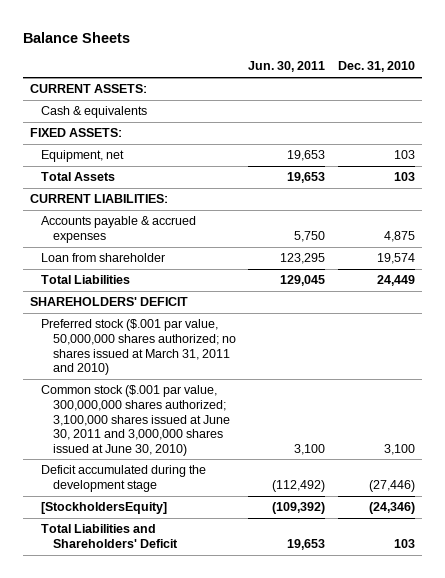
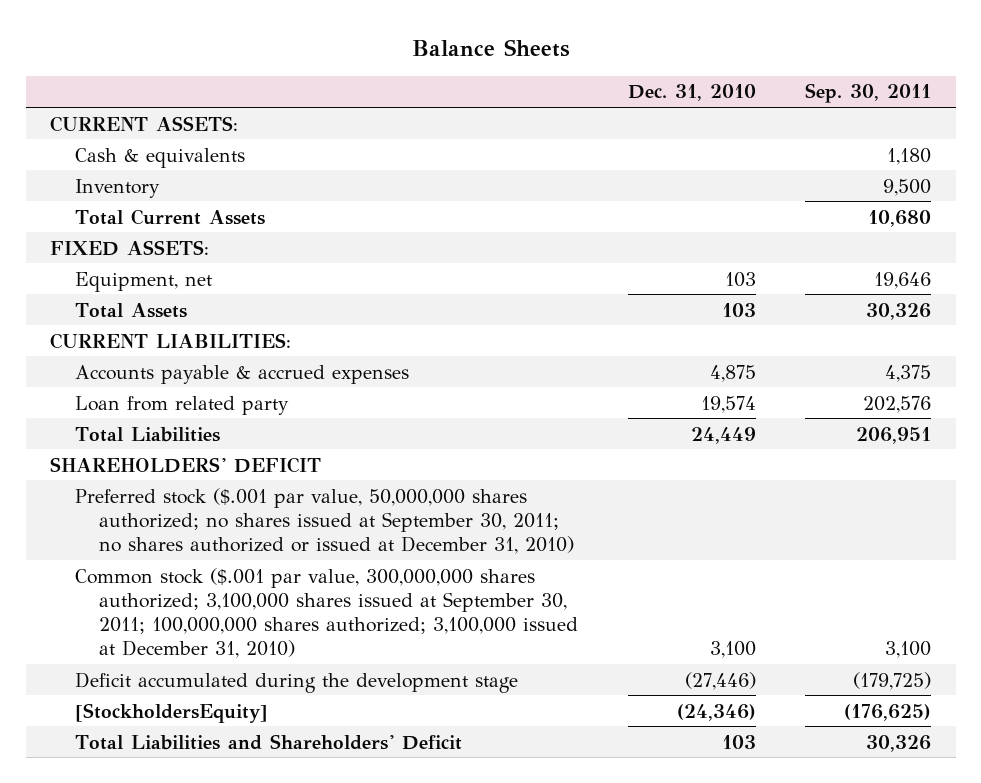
- | Jun. 30, 2011 | Dec. 31, 2010
+ | Dec. 31, 2010 | Sep. 30, 2011
+ Inventory | | 9,500
+ Total Current Assets | | 10,680
- Loan from shareholder | 123,295 | 19,574
+ Loan from related party | 19,574 | 202,576
- Preferred stock ($.001 par value, 50,000,000 shares authorized; no shares issued at March 31, 2011 and 2010)
- Common stock ($.001 par value, 300,000,000 shares authorized; 3,100,000 shares issued at June 30, 2011 and 3,000,000 shares issued at June 30, 2010) | 3,100 | 3,100
+ Preferred stock ($.001 par value, 50,000,000 shares authorized; no shares issued at September 30, 2011; no shares authorized or issued at December 31, 2010)
+ Common stock ($.001 par value, 300,000,000 shares authorized; 3,100,000 shares issued at September 30, 2011; 100,000,000 shares authorized; 3,100,000 issued at December 31, 2010) | 3,100 | 3,100

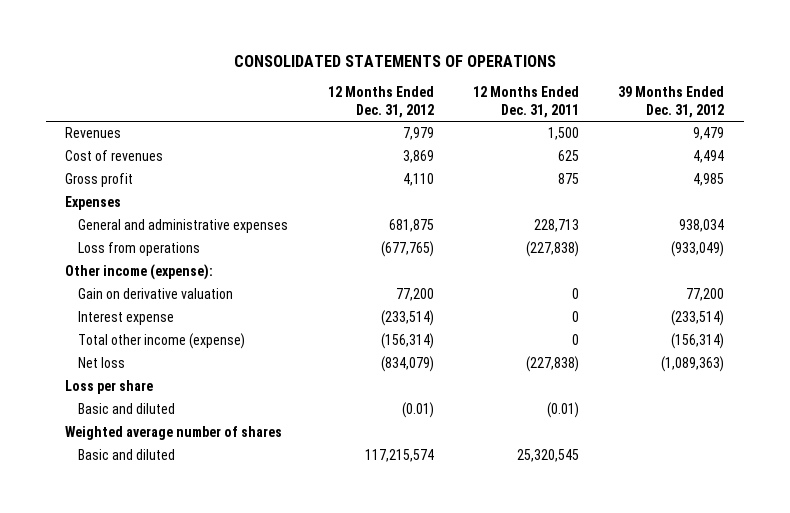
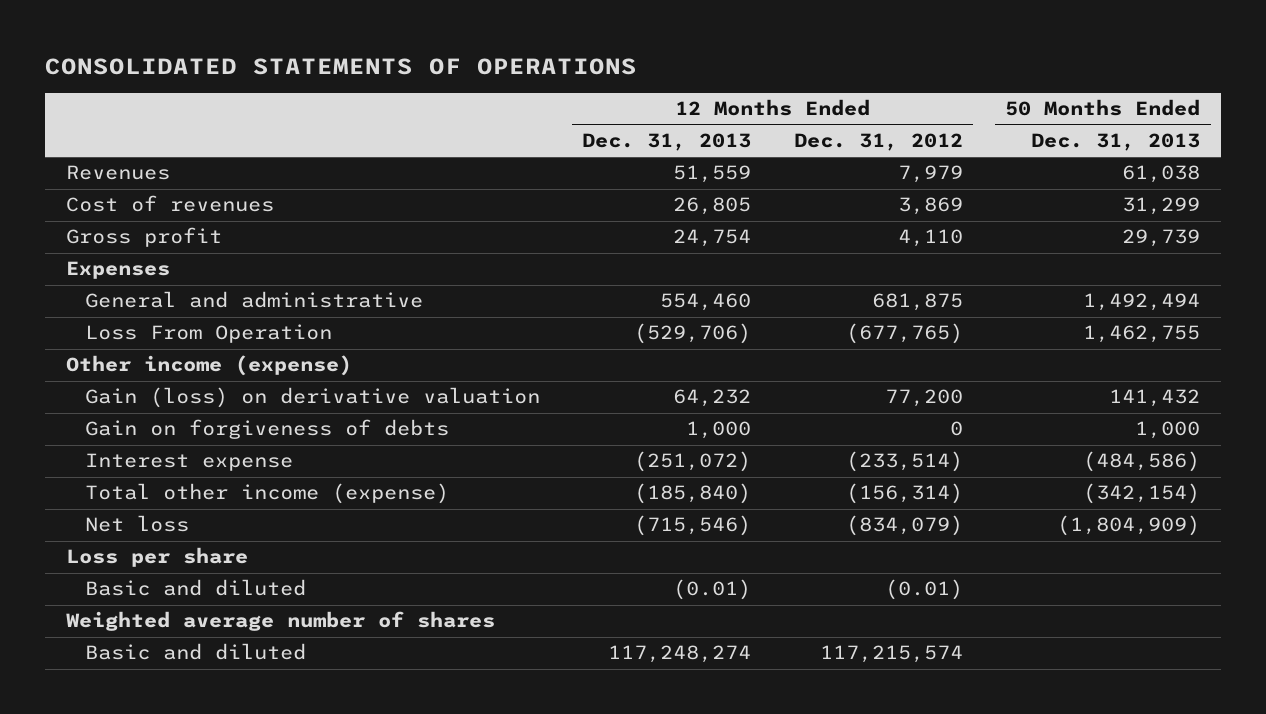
- | 12 Months Ended Dec. 31, 2012 | 12 Months Ended Dec. 31, 2011 | 39 Months Ended Dec. 31, 2012
+ | 12 Months Ended Dec. 31, 2013 | 12 Months Ended Dec. 31, 2012 | 50 Months Ended Dec. 31, 2013
- General and administrative expenses | 681,875 | 228,713 | 938,034
- Loss from operations | (677,765) | (227,838) | (933,049)
- Other income (expense):
- Gain on derivative valuation | 77,200 | 0 | 77,200
+ General and administrative | 554,460 | 681,875 | 1,492,494
+ Loss From Operation | (529,706) | (677,765) | 1,462,755
+ Other income (expense)
+ Gain (loss) on derivative valuation | 64,232 | 77,200 | 141,432
+ Gain on forgiveness of debts | 1,000 | 0 | 1,000

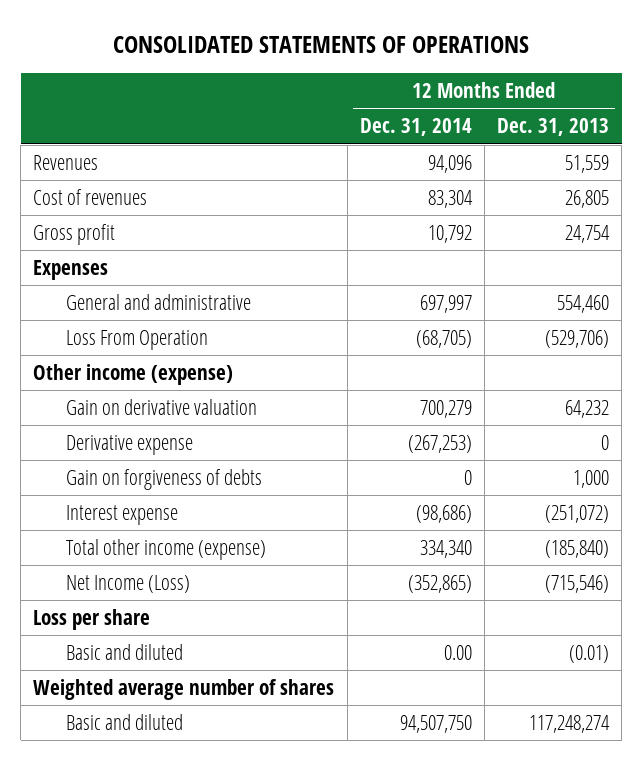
- | 12 Months Ended Dec. 31, 2013 | 12 Months Ended Dec. 31, 2012 | 50 Months Ended Dec. 31, 2013
+ | 12 Months Ended Dec. 31, 2014 | 12 Months Ended Dec. 31, 2013
- Gain (loss) on derivative valuation | 64,232 | 77,200 | 141,432
+ Gain on derivative valuation | 700,279 | 64,232
+ Derivative expense | (267,253) | 0
- Net loss | (715,546) | (834,079) | (1,804,909)
+ Net Income (Loss) | (352,865) | (715,546)

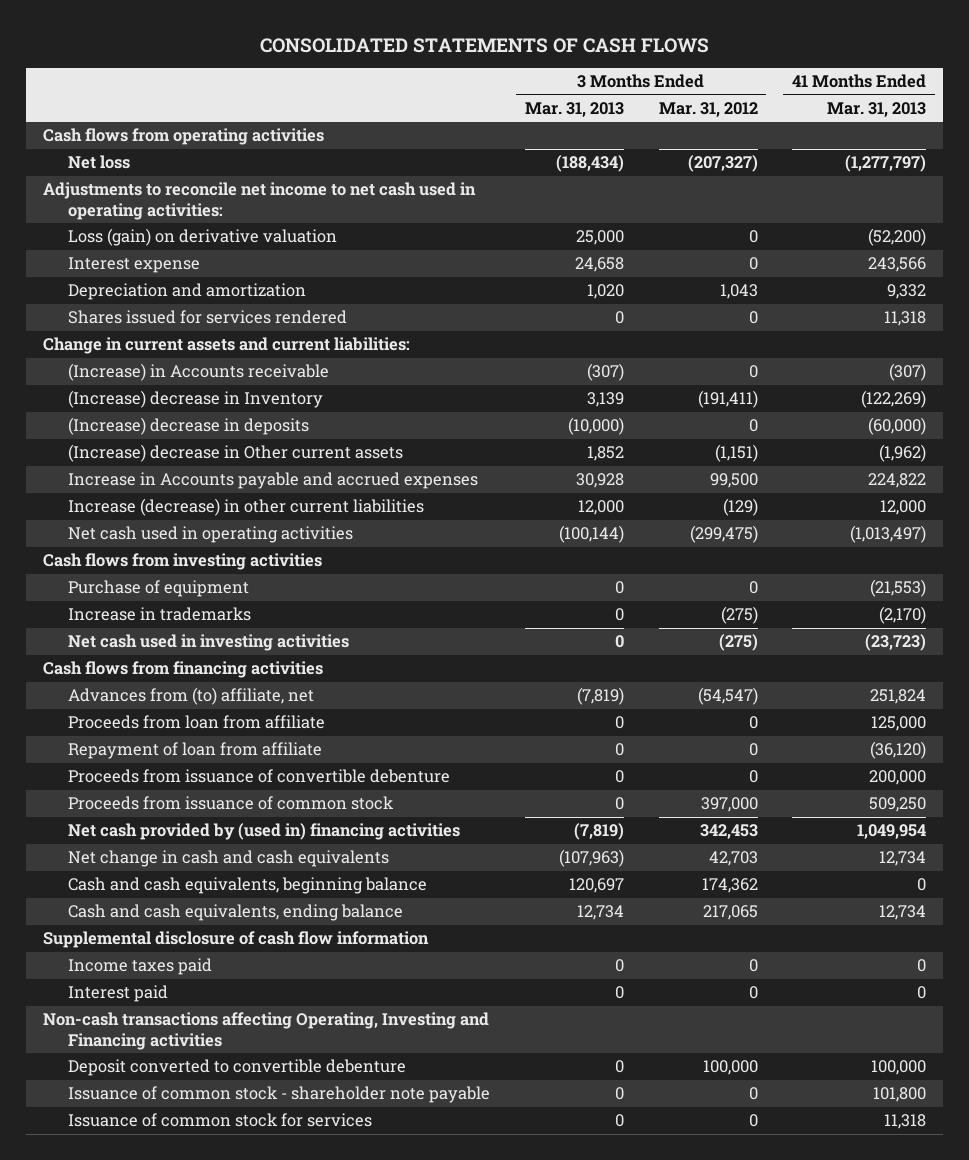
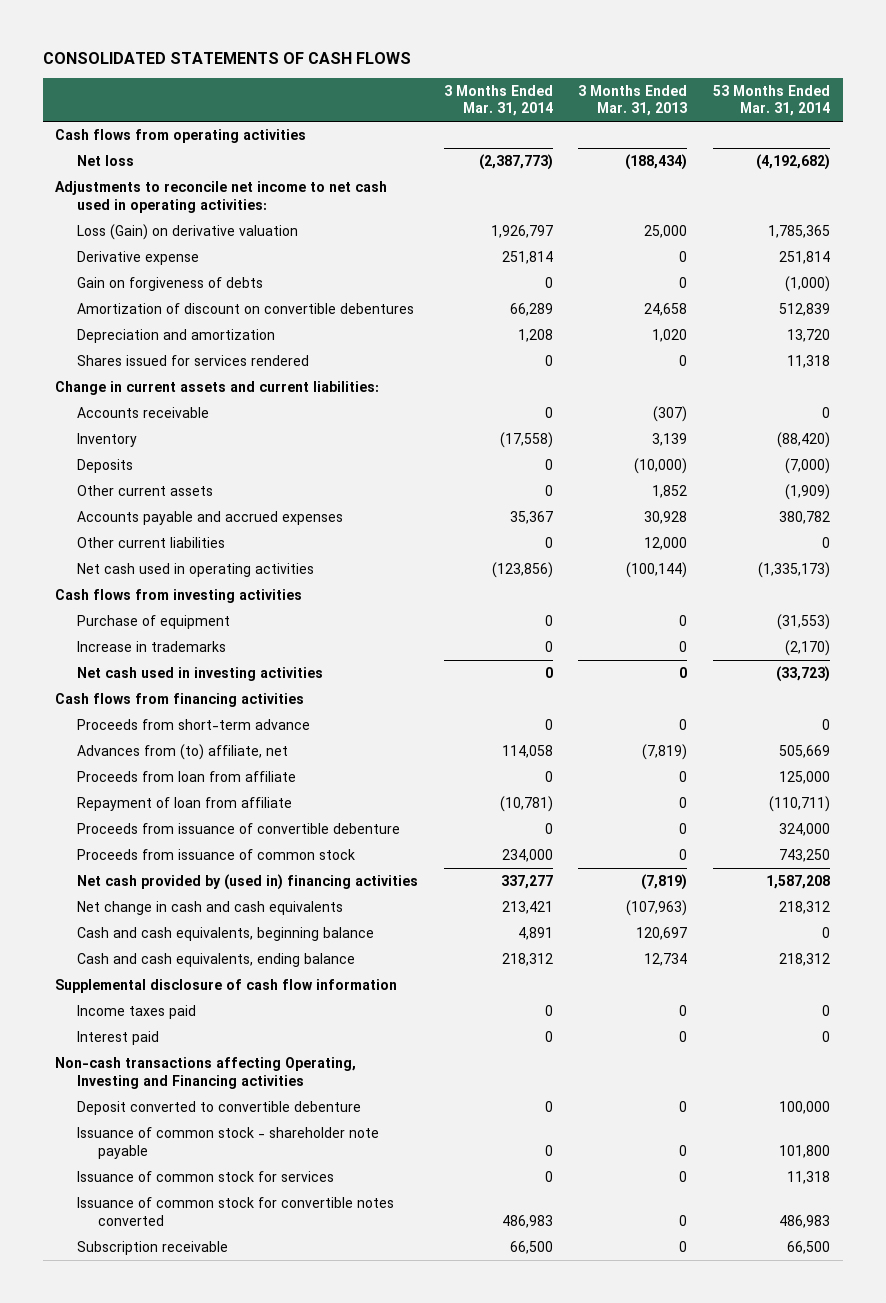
- | 3 Months Ended Mar. 31, 2013 | 3 Months Ended Mar. 31, 2012 | 41 Months Ended Mar. 31, 2013
+ | 3 Months Ended Mar. 31, 2014 | 3 Months Ended Mar. 31, 2013 | 53 Months Ended Mar. 31, 2014
- Loss (gain) on derivative valuation | 25,000 | 0 | (52,200)
- Interest expense | 24,658 | 0 | 243,566
+ Loss (Gain) on derivative valuation | 1,926,797 | 25,000 | 1,785,365
+ Derivative expense | 251,814 | 0 | 251,814
+ Gain on forgiveness of debts | 0 | 0 | (1,000)
+ Amortization of discount on convertible debentures | 66,289 | 24,658 | 512,839
- (Increase) in Accounts receivable | (307) | 0 | (307)
- (Increase) decrease in Inventory | 3,139 | (191,411) | (122,269)
- (Increase) decrease in deposits | (10,000) | 0 | (60,000)
- (Increase) decrease in Other current assets | 1,852 | (1,151) | (1,962)
- Increase in Accounts payable and accrued expenses | 30,928 | 99,500 | 224,822
- Increase (decrease) in other current liabilities | 12,000 | (129) | 12,000
+ Accounts receivable | 0 | (307) | 0
+ Inventory | (17,558) | 3,139 | (88,420)
+ Deposits | 0 | (10,000) | (7,000)
+ Other current assets | 0 | 1,852 | (1,909)
+ Accounts payable and accrued expenses | 35,367 | 30,928 | 380,782
+ Other current liabilities | 0 | 12,000 | 0
+ Proceeds from short-term advance | 0 | 0 | 0
+ Issuance of common stock for convertible notes converted | 486,983 | 0 | 486,983
+ Subscription receivable | 66,500 | 0 | 66,500

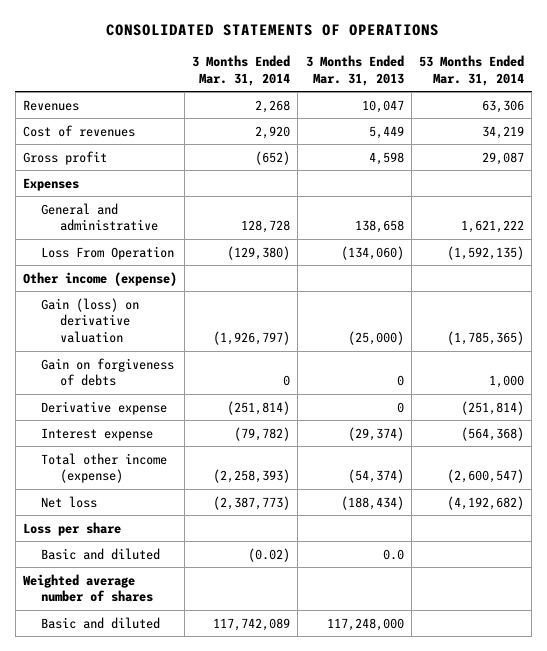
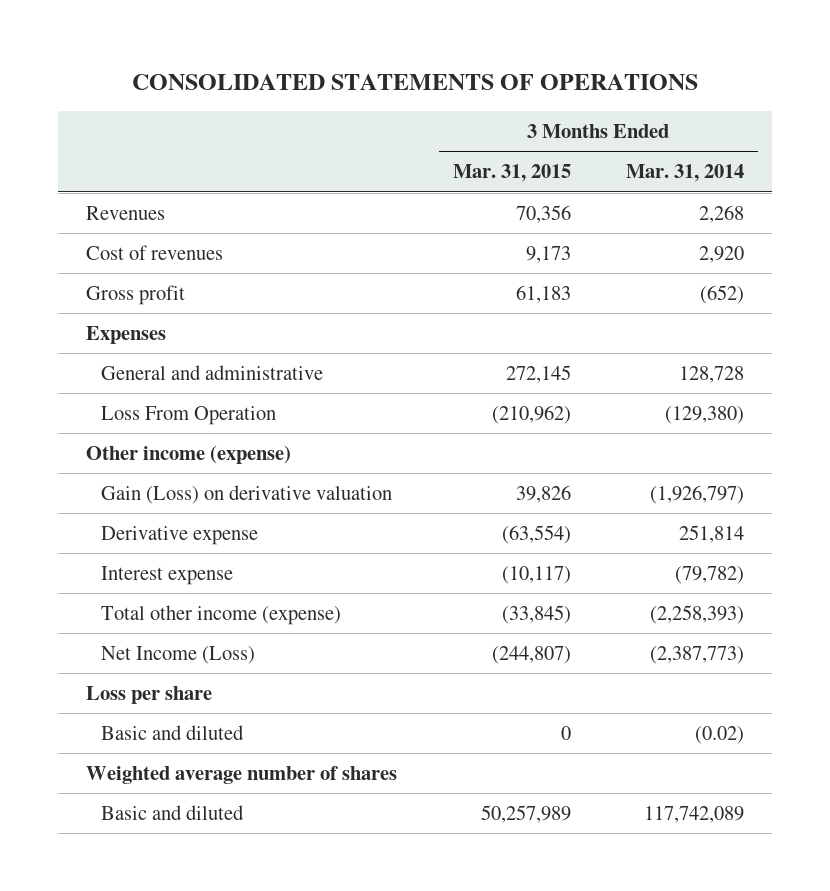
- | 3 Months Ended Mar. 31, 2014 | 3 Months Ended Mar. 31, 2013 | 53 Months Ended Mar. 31, 2014
+ | 3 Months Ended Mar. 31, 2015 | 3 Months Ended Mar. 31, 2014
- Gain (loss) on derivative valuation | (1,926,797) | (25,000) | (1,785,365)
- Gain on forgiveness of debts | 0 | 0 | 1,000
- Derivative expense | (251,814) | 0 | (251,814)
+ Gain (Loss) on derivative valuation | 39,826 | (1,926,797)
+ Derivative expense | (63,554) | 251,814
- Net loss | (2,387,773) | (188,434) | (4,192,682)
+ Net Income (Loss) | (244,807) | (2,387,773)

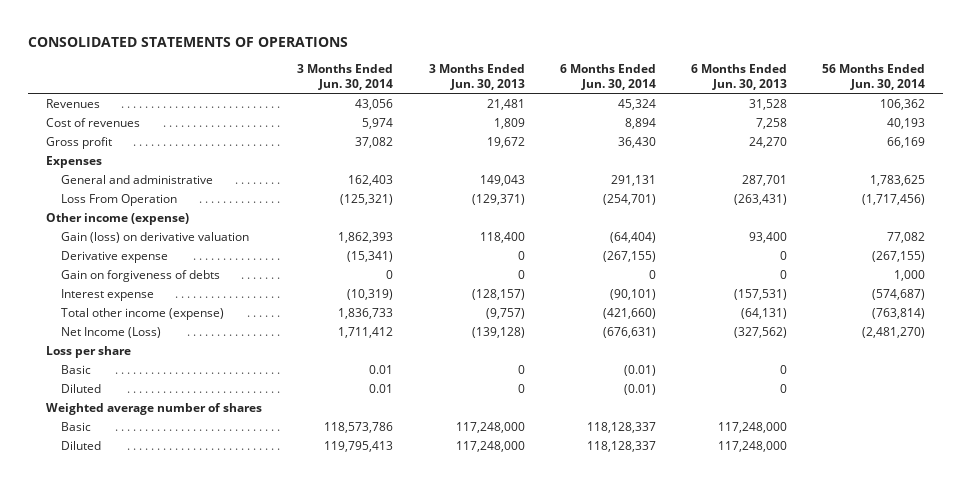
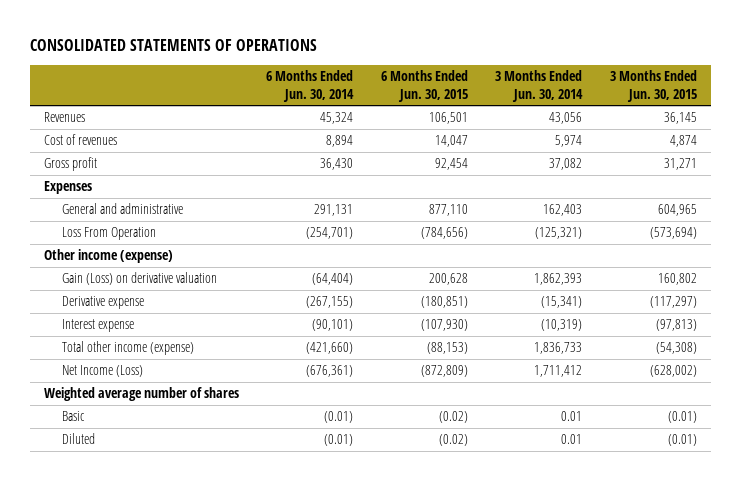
- | 3 Months Ended Jun. 30, 2014 | 3 Months Ended Jun. 30, 2013 | 6 Months Ended Jun. 30, 2014 | 6 Months Ended Jun. 30, 2013 | 56 Months Ended Jun. 30, 2014
+ | 6 Months Ended Jun. 30, 2014 | 6 Months Ended Jun. 30, 2015 | 3 Months Ended Jun. 30, 2014 | 3 Months Ended Jun. 30, 2015
- Gain (loss) on derivative valuation | 1,862,393 | 118,400 | (64,404) | 93,400 | 77,082
+ Gain (Loss) on derivative valuation | (64,404) | 200,628 | 1,862,393 | 160,802
- Gain on forgiveness of debts | 0 | 0 | 0 | 0 | 1,000
- Net Income (Loss) | 1,711,412 | (139,128) | (676,631) | (327,562) | (2,481,270)
- Loss per share
+ Net Income (Loss) | (676,361) | (872,809) | 1,711,412 | (628,002)
moved up: Weighted average number of shares
- Basic | 118,573,786 | 117,248,000 | 118,128,337 | 117,248,000 |
- Diluted | 119,795,413 | 117,248,000 | 118,128,337 | 117,248,000 |

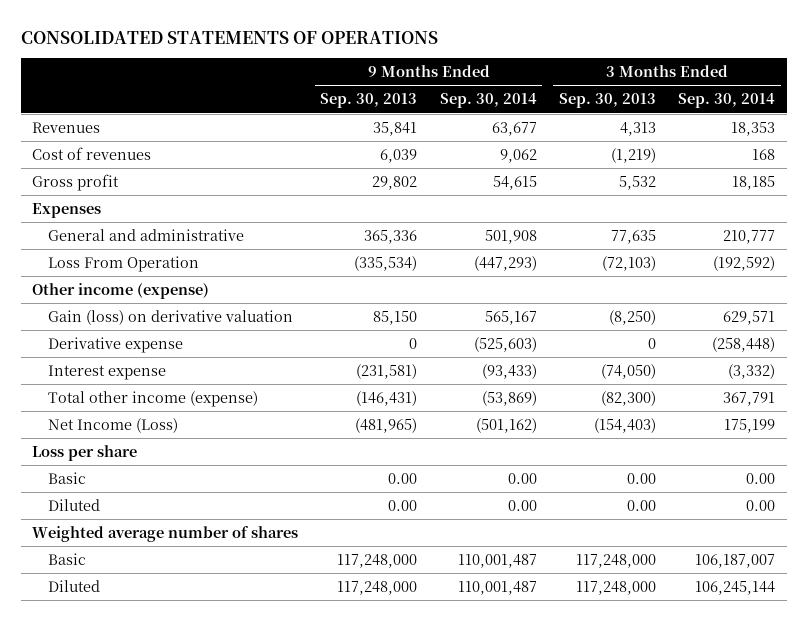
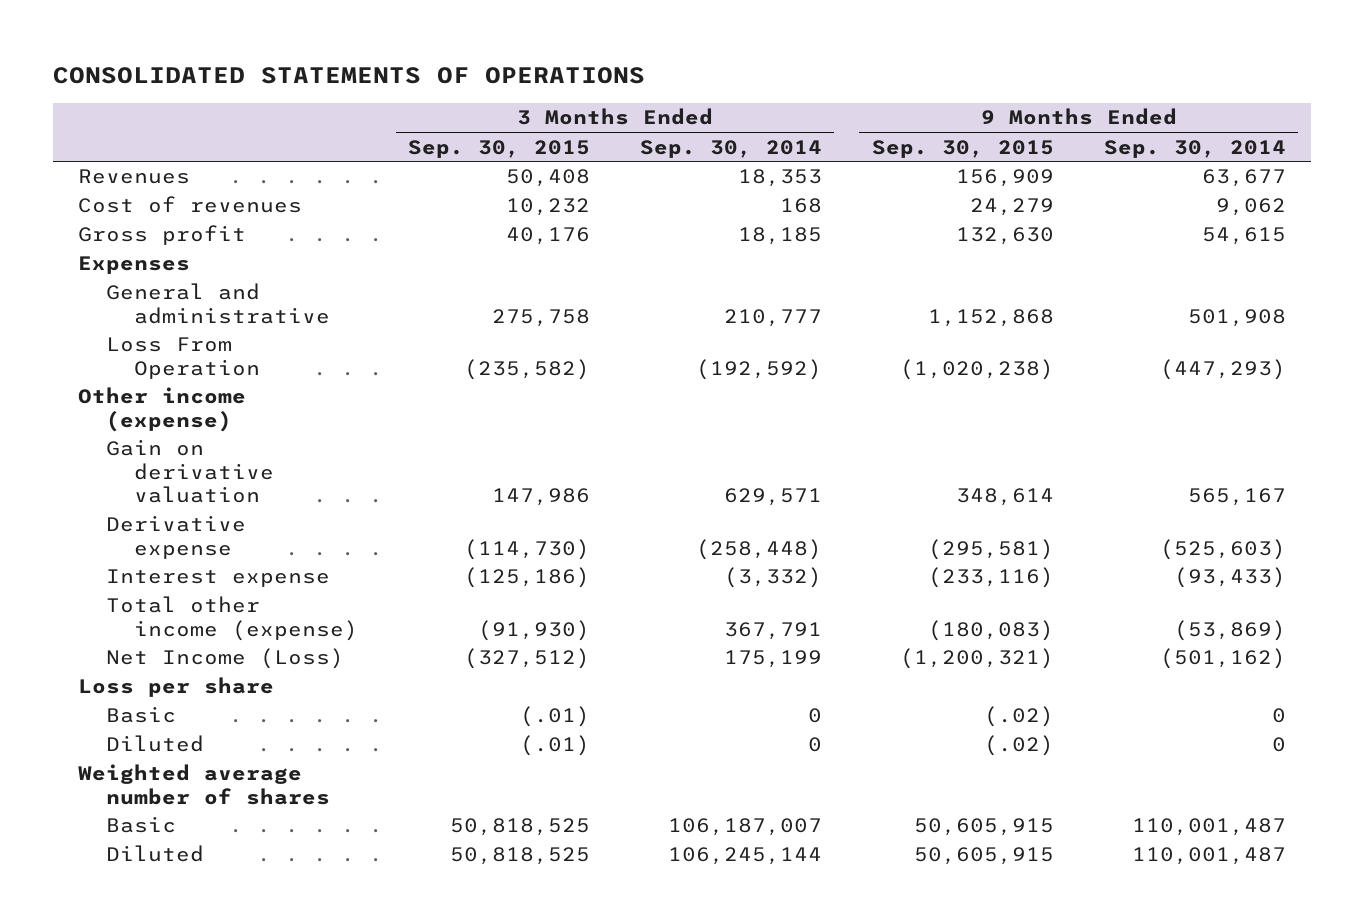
- | 9 Months Ended Sep. 30, 2013 | 9 Months Ended Sep. 30, 2014 | 3 Months Ended Sep. 30, 2013 | 3 Months Ended Sep. 30, 2014
+ | 3 Months Ended Sep. 30, 2015 | 3 Months Ended Sep. 30, 2014 | 9 Months Ended Sep. 30, 2015 | 9 Months Ended Sep. 30, 2014
- Gain (loss) on derivative valuation | 85,150 | 565,167 | (8,250) | 629,571
+ Gain on derivative valuation | 147,986 | 629,571 | 348,614 | 565,167
- Basic | 0.00 | 0.00 | 0.00 | 0.00
- Diluted | 0.00 | 0.00 | 0.00 | 0.00
+ Basic | (.01) | 0 | (.02) | 0
+ Diluted | (.01) | 0 | (.02) | 0

